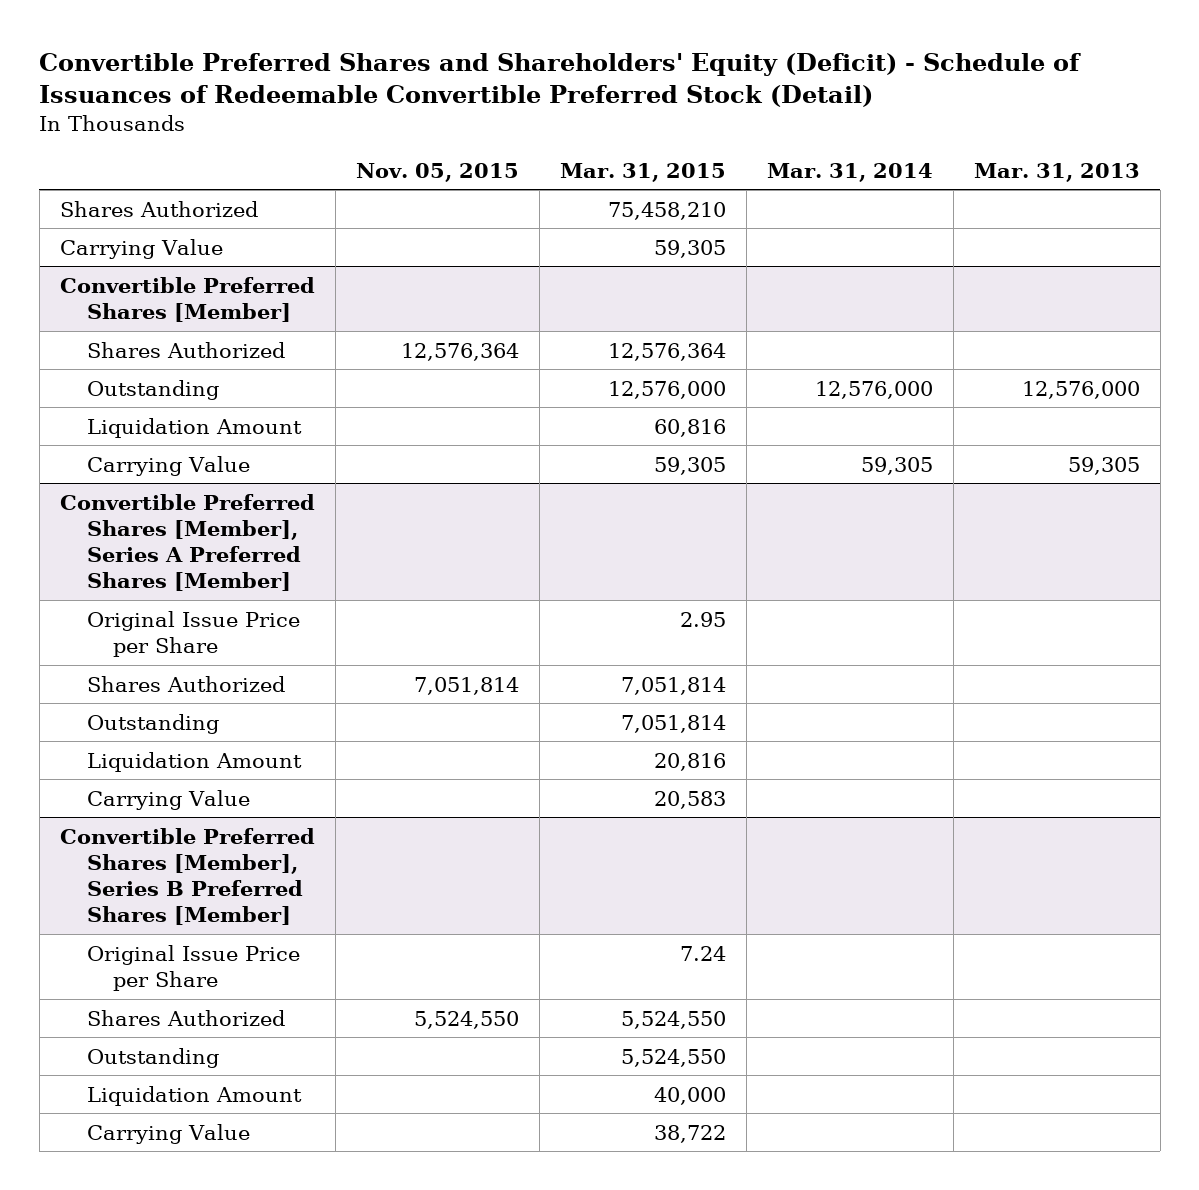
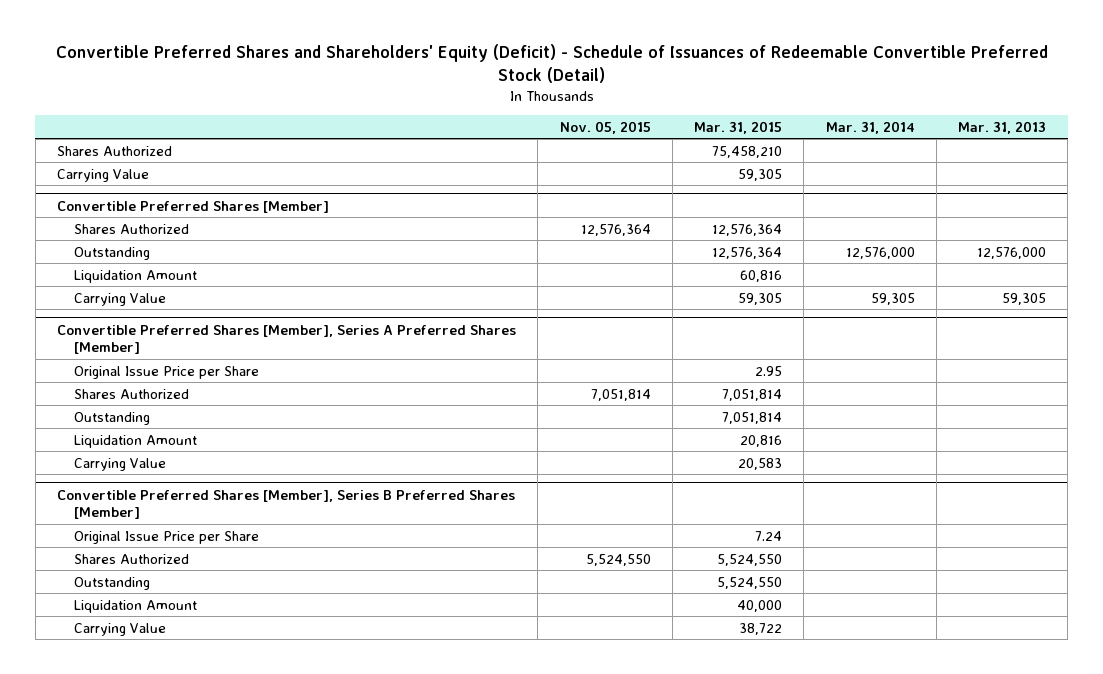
@ Convertible Preferred Shares [Member]
- Outstanding | | 12,576,000 | 12,576,000 | 12,576,000
+ Outstanding | | 12,576,364 | 12,576,000 | 12,576,000

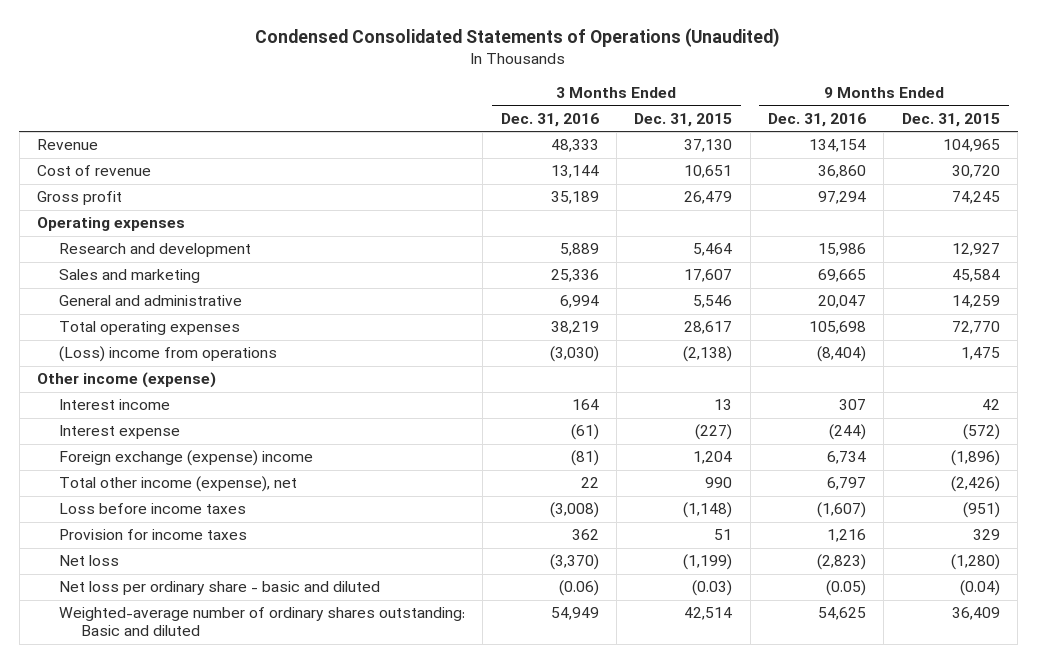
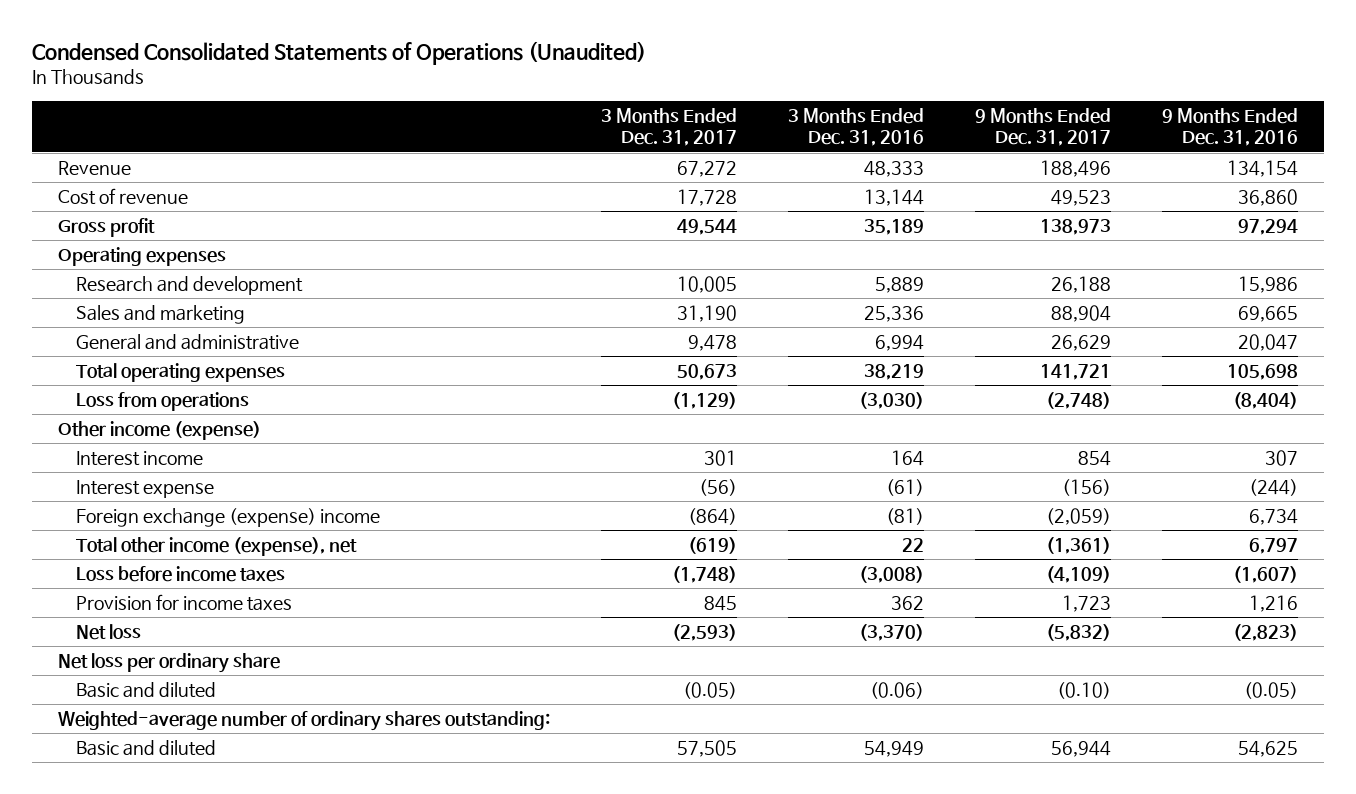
- | 3 Months Ended Dec. 31, 2016 | 3 Months Ended Dec. 31, 2015 | 9 Months Ended Dec. 31, 2016 | 9 Months Ended Dec. 31, 2015
+ | 3 Months Ended Dec. 31, 2017 | 3 Months Ended Dec. 31, 2016 | 9 Months Ended Dec. 31, 2017 | 9 Months Ended Dec. 31, 2016
- (Loss) income from operations | (3,030) | (2,138) | (8,404) | 1,475
+ Loss from operations | (1,129) | (3,030) | (2,748) | (8,404)
- Net loss per ordinary share - basic and diluted | (0.06) | (0.03) | (0.05) | (0.04)
- Weighted-average number of ordinary shares outstanding: Basic and diluted | 54,949 | 42,514 | 54,625 | 36,409
+ Net loss per ordinary share
+ Basic and diluted | (0.05) | (0.06) | (0.10) | (0.05)
+ Weighted-average number of ordinary shares outstanding:
+ Basic and diluted | 57,505 | 54,949 | 56,944 | 54,625

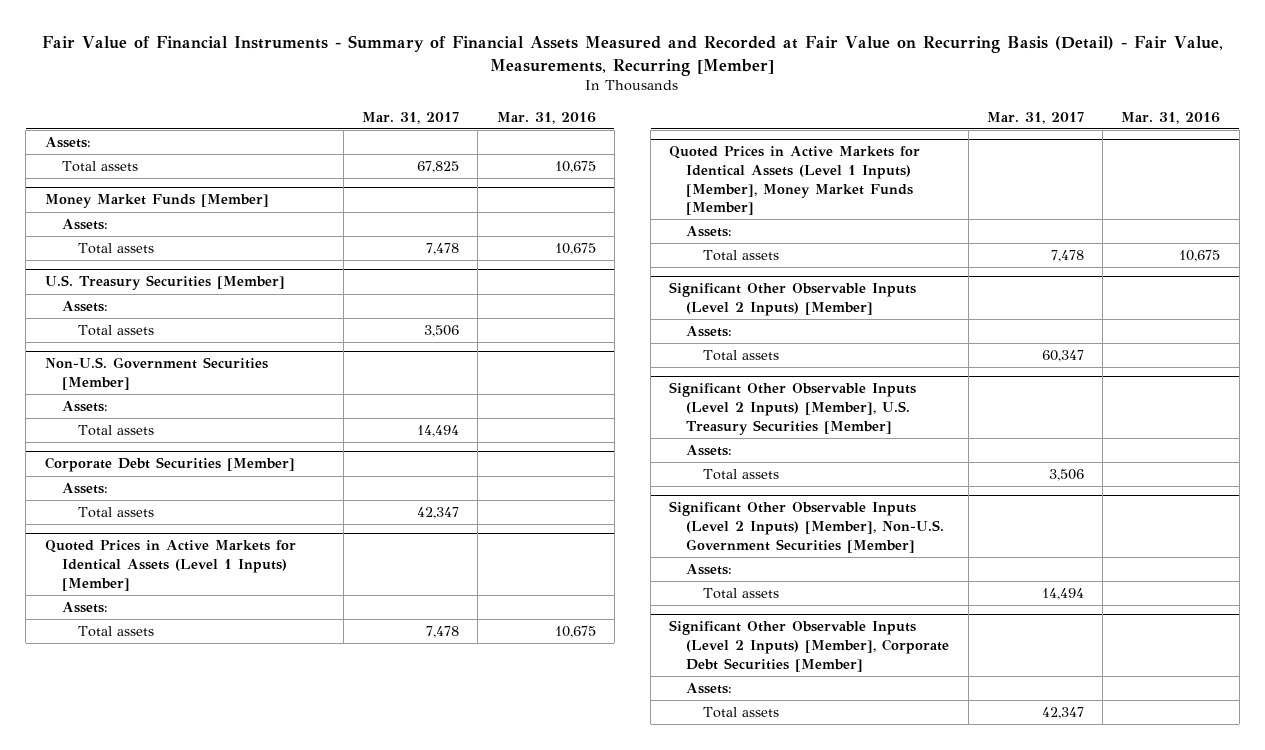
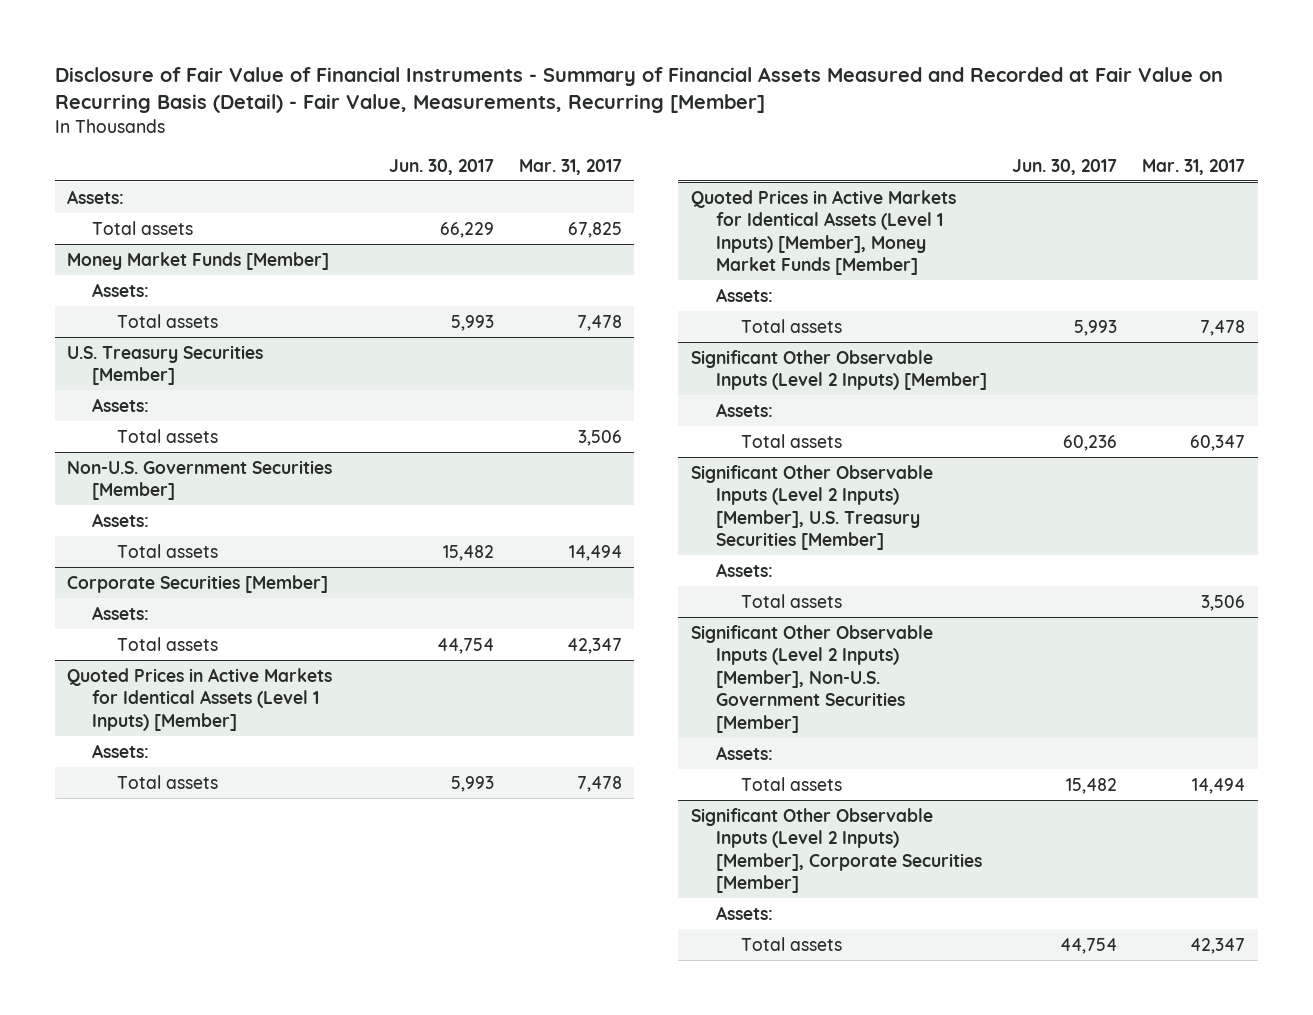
- Fair Value of Financial Instruments - Summary of Financial Assets Measured and Recorded at Fair Value on Recurring Basis (Detail) - Fair Value, Measurements, Recurring [Member]
+ Disclosure of Fair Value of Financial Instruments - Summary of Financial Assets Measured and Recorded at Fair Value on Recurring Basis (Detail) - Fair Value, Measurements, Recurring [Member]
- | Mar. 31, 2017 | Mar. 31, 2016
+ | Jun. 30, 2017 | Mar. 31, 2017
- Corporate Debt Securities [Member]
+ Corporate Securities [Member]
- Significant Other Observable Inputs (Level 2 Inputs) [Member], Corporate Debt Securities [Member]
+ Significant Other Observable Inputs (Level 2 Inputs) [Member], Corporate Securities [Member]

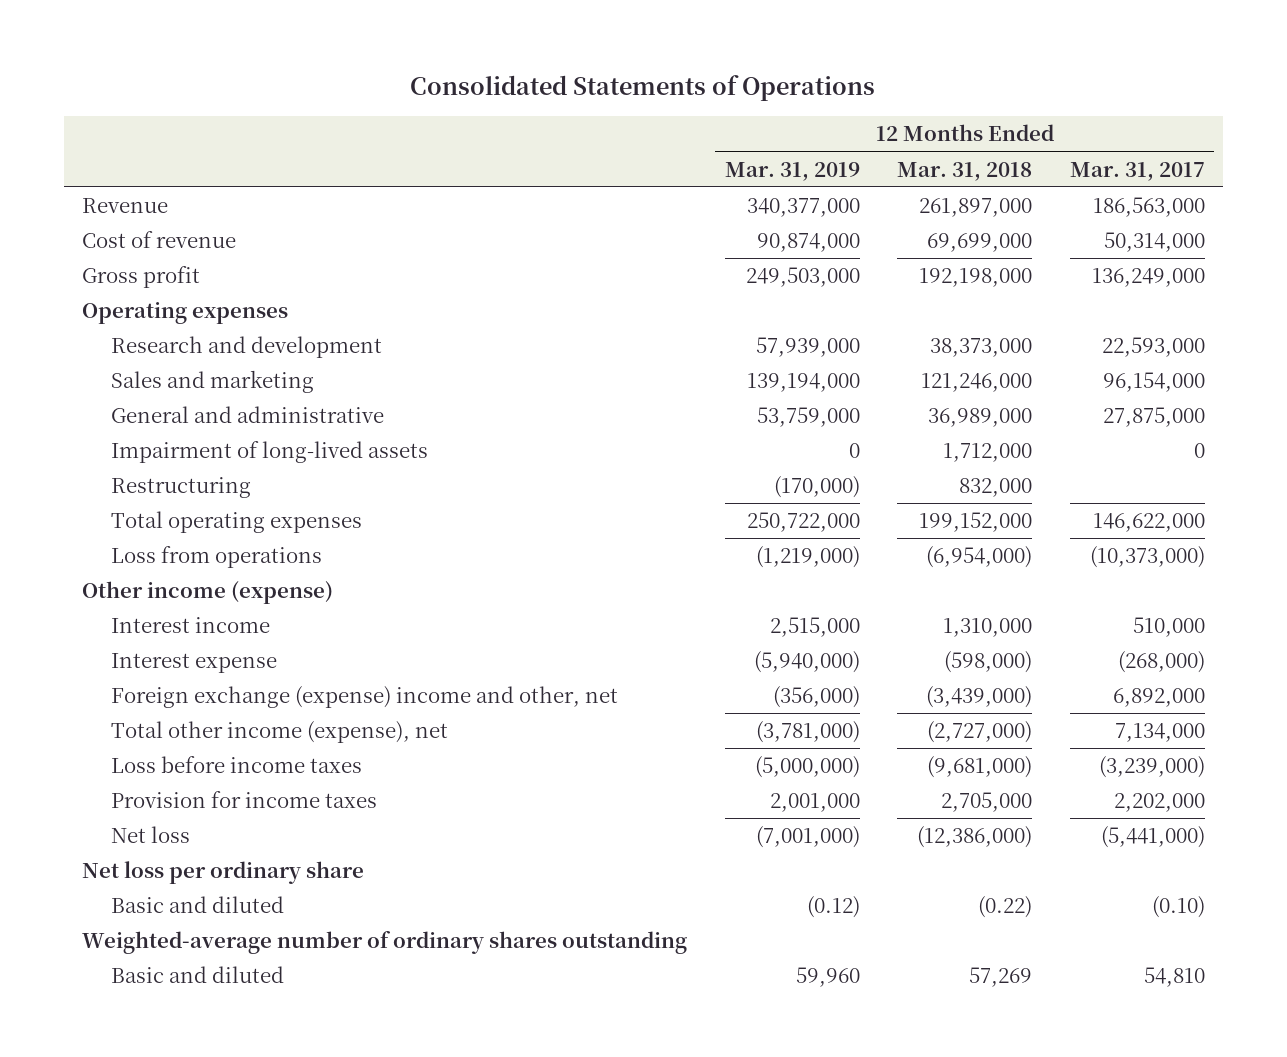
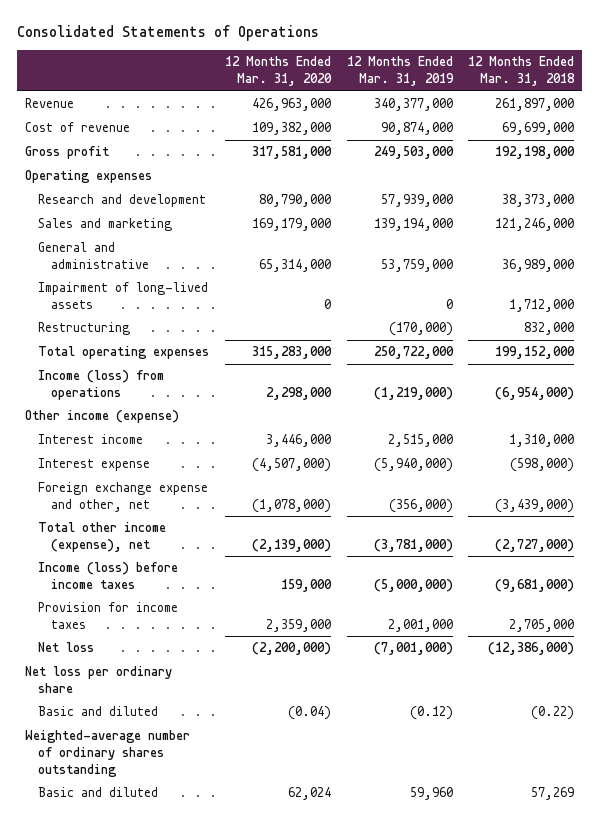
- | 12 Months Ended Mar. 31, 2019 | 12 Months Ended Mar. 31, 2018 | 12 Months Ended Mar. 31, 2017
+ | 12 Months Ended Mar. 31, 2020 | 12 Months Ended Mar. 31, 2019 | 12 Months Ended Mar. 31, 2018
- Loss from operations | (1,219,000) | (6,954,000) | (10,373,000)
+ Income (loss) from operations | 2,298,000 | (1,219,000) | (6,954,000)
- Foreign exchange (expense) income and other, net | (356,000) | (3,439,000) | 6,892,000
+ Foreign exchange expense and other, net | (1,078,000) | (356,000) | (3,439,000)
- Loss before income taxes | (5,000,000) | (9,681,000) | (3,239,000)
+ Income (loss) before income taxes | 159,000 | (5,000,000) | (9,681,000)

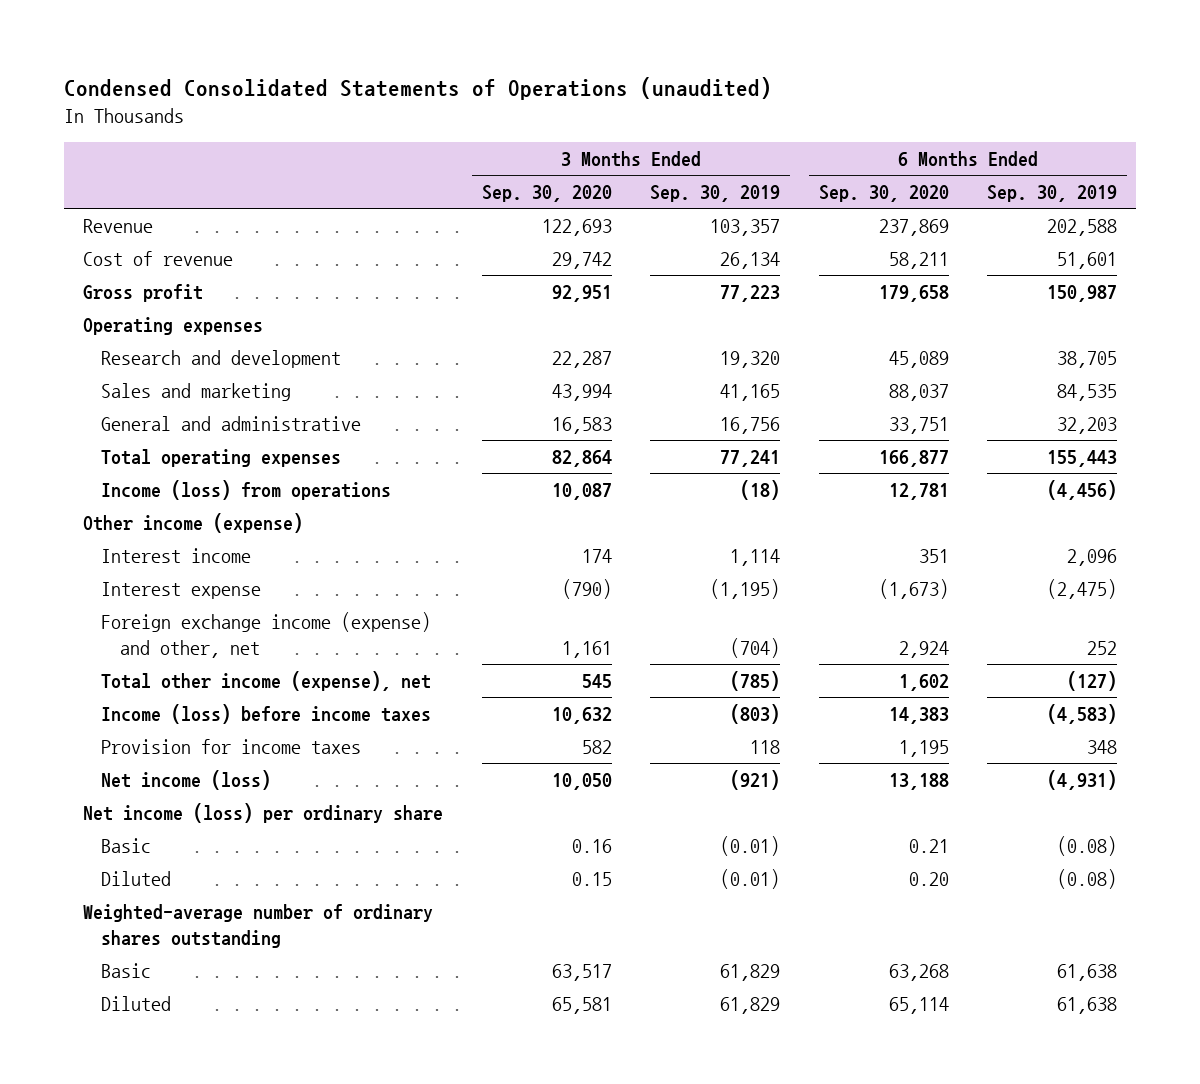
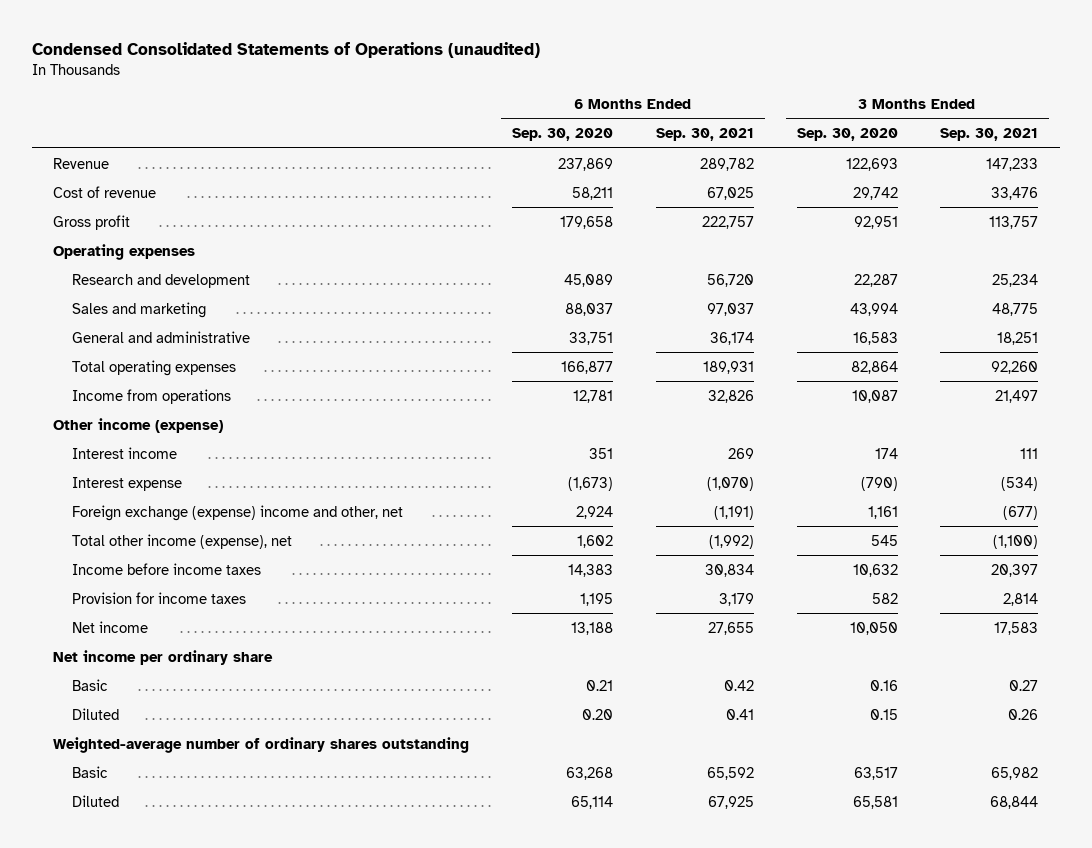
- | 3 Months Ended Sep. 30, 2020 | 3 Months Ended Sep. 30, 2019 | 6 Months Ended Sep. 30, 2020 | 6 Months Ended Sep. 30, 2019
+ | 6 Months Ended Sep. 30, 2020 | 6 Months Ended Sep. 30, 2021 | 3 Months Ended Sep. 30, 2020 | 3 Months Ended Sep. 30, 2021
- Income (loss) from operations | 10,087 | (18) | 12,781 | (4,456)
+ Income from operations | 12,781 | 32,826 | 10,087 | 21,497
- Foreign exchange income (expense) and other, net | 1,161 | (704) | 2,924 | 252
+ Foreign exchange (expense) income and other, net | 2,924 | (1,191) | 1,161 | (677)
- Income (loss) before income taxes | 10,632 | (803) | 14,383 | (4,583)
+ Income before income taxes | 14,383 | 30,834 | 10,632 | 20,397
- Net income (loss) | 10,050 | (921) | 13,188 | (4,931)
- Net income (loss) per ordinary share
+ Net income | 13,188 | 27,655 | 10,050 | 17,583
+ Net income per ordinary share

